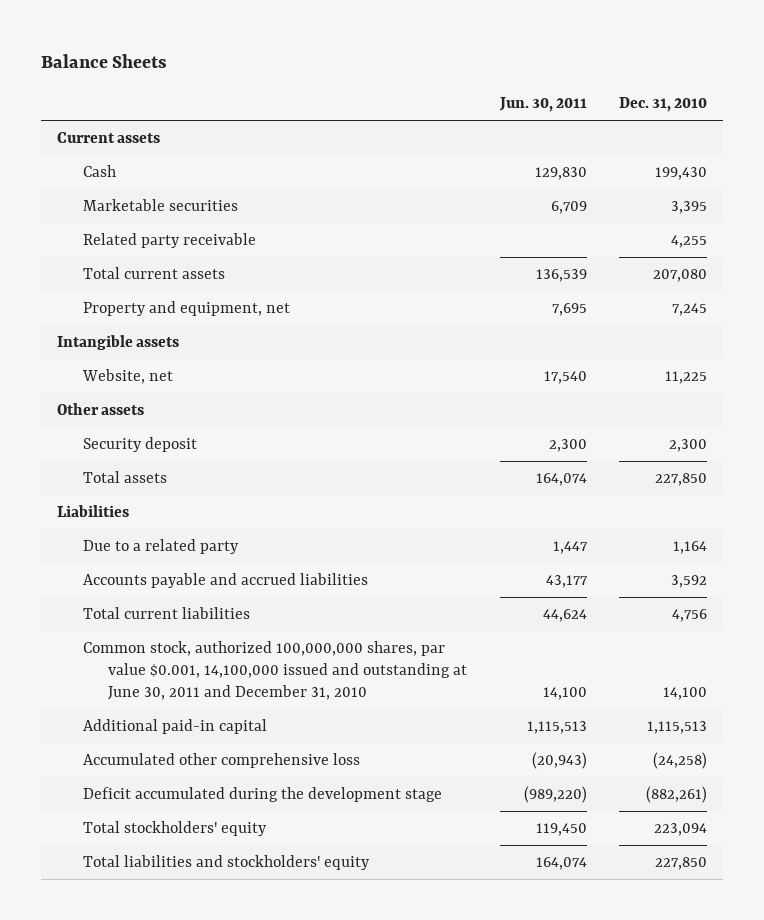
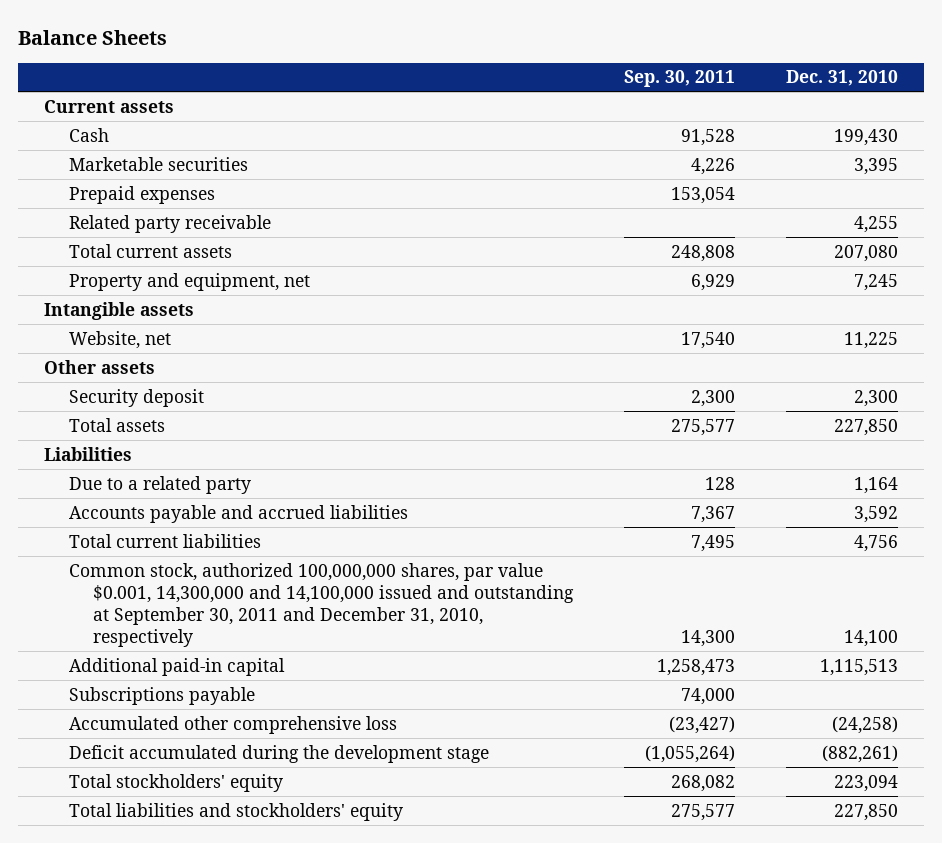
- | Jun. 30, 2011 | Dec. 31, 2010
+ | Sep. 30, 2011 | Dec. 31, 2010
+ Prepaid expenses | 153,054 |
- Common stock, authorized 100,000,000 shares, par value $0.001, 14,100,000 issued and outstanding at June 30, 2011 and December 31, 2010 | 14,100 | 14,100
+ Common stock, authorized 100,000,000 shares, par value $0.001, 14,300,000 and 14,100,000 issued and outstanding at September 30, 2011 and December 31, 2010, respectively | 14,300 | 14,100
+ Subscriptions payable | 74,000 |

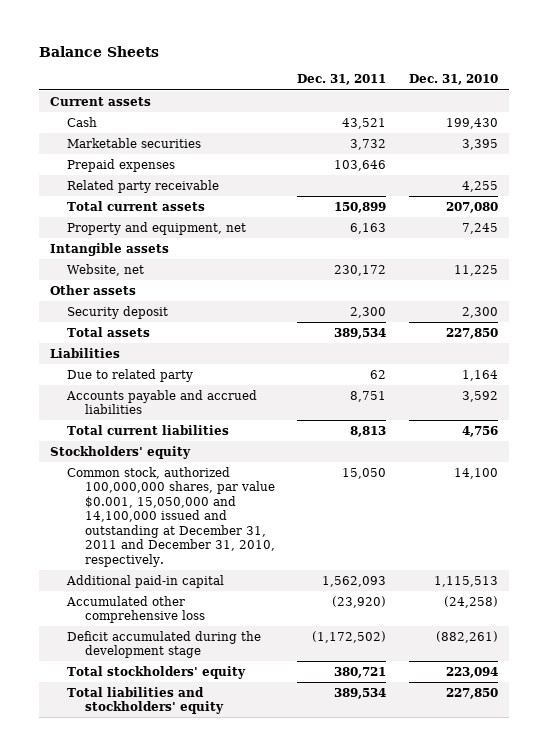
- | Sep. 30, 2011 | Dec. 31, 2010
+ | Dec. 31, 2011 | Dec. 31, 2010
- Due to a related party | 128 | 1,164
+ Due to related party | 62 | 1,164
- Common stock, authorized 100,000,000 shares, par value $0.001, 14,300,000 and 14,100,000 issued and outstanding at September 30, 2011 and December 31, 2010, respectively | 14,300 | 14,100
+ Stockholders' equity
+ Common stock, authorized 100,000,000 shares, par value $0.001, 15,050,000 and 14,100,000 issued and outstanding at December 31, 2011 and December 31, 2010, respectively. | 15,050 | 14,100
- Subscriptions payable | 74,000 |

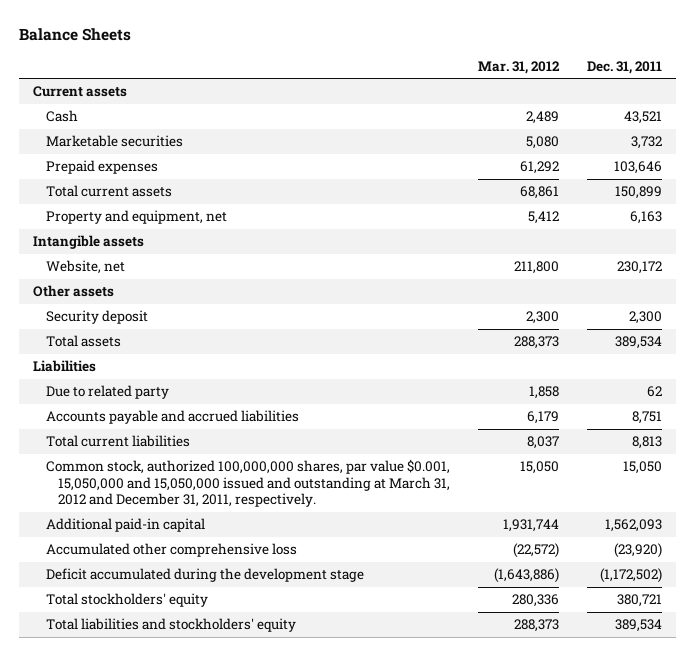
- | Dec. 31, 2011 | Dec. 31, 2010
+ | Mar. 31, 2012 | Dec. 31, 2011
- Related party receivable | | 4,255
- Stockholders' equity
- Common stock, authorized 100,000,000 shares, par value $0.001, 15,050,000 and 14,100,000 issued and outstanding at December 31, 2011 and December 31, 2010, respectively. | 15,050 | 14,100
+ Common stock, authorized 100,000,000 shares, par value $0.001, 15,050,000 and 15,050,000 issued and outstanding at March 31, 2012 and December 31, 2011, respectively. | 15,050 | 15,050

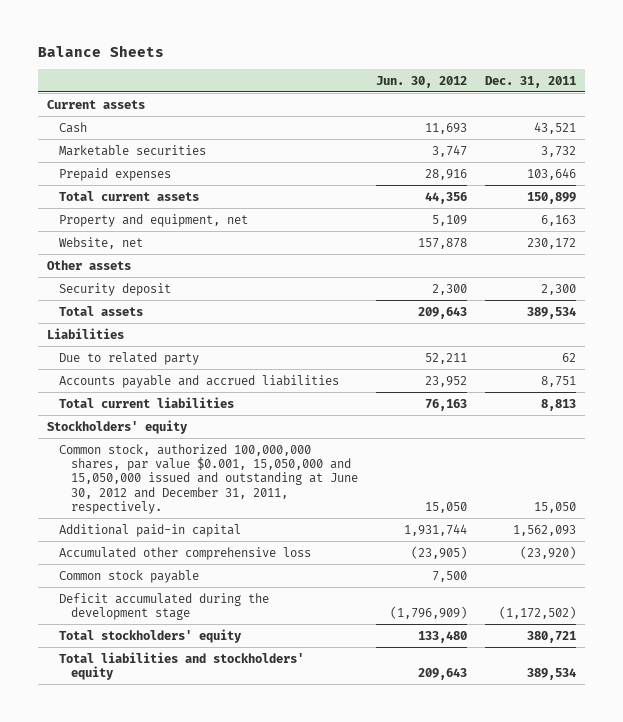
- | Mar. 31, 2012 | Dec. 31, 2011
+ | Jun. 30, 2012 | Dec. 31, 2011
- Intangible assets
- Common stock, authorized 100,000,000 shares, par value $0.001, 15,050,000 and 15,050,000 issued and outstanding at March 31, 2012 and December 31, 2011, respectively. | 15,050 | 15,050
+ Stockholders' equity
+ Common stock, authorized 100,000,000 shares, par value $0.001, 15,050,000 and 15,050,000 issued and outstanding at June 30, 2012 and December 31, 2011, respectively. | 15,050 | 15,050
+ Common stock payable | 7,500 |

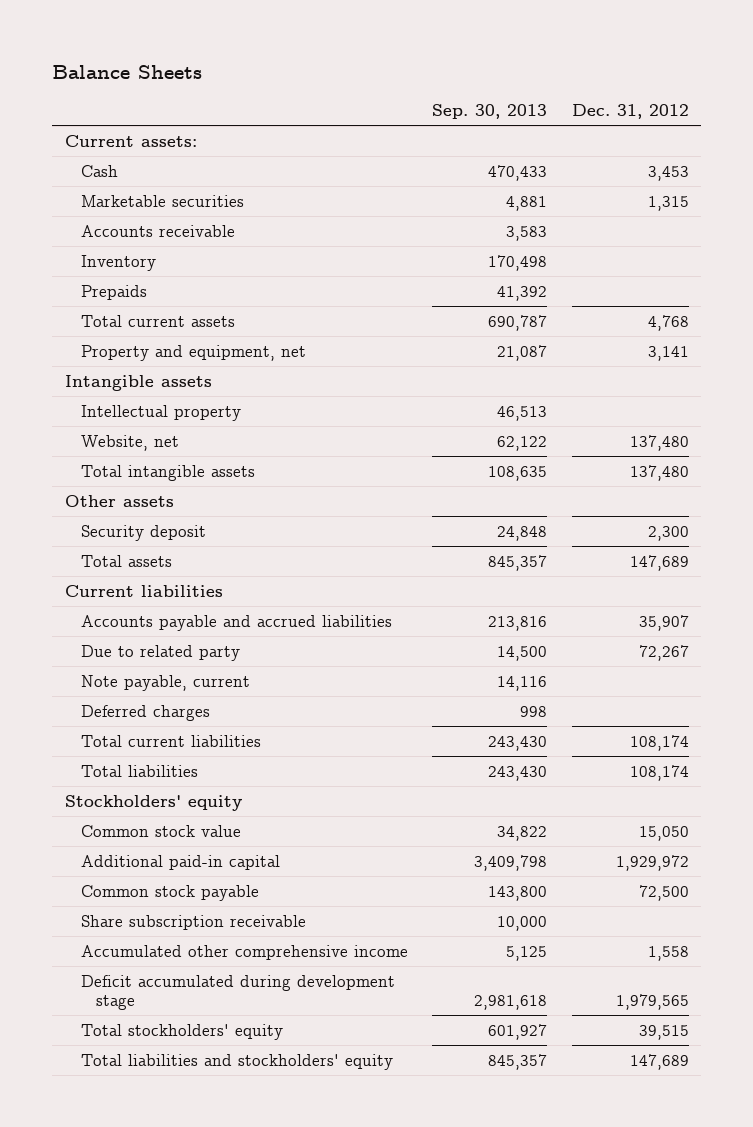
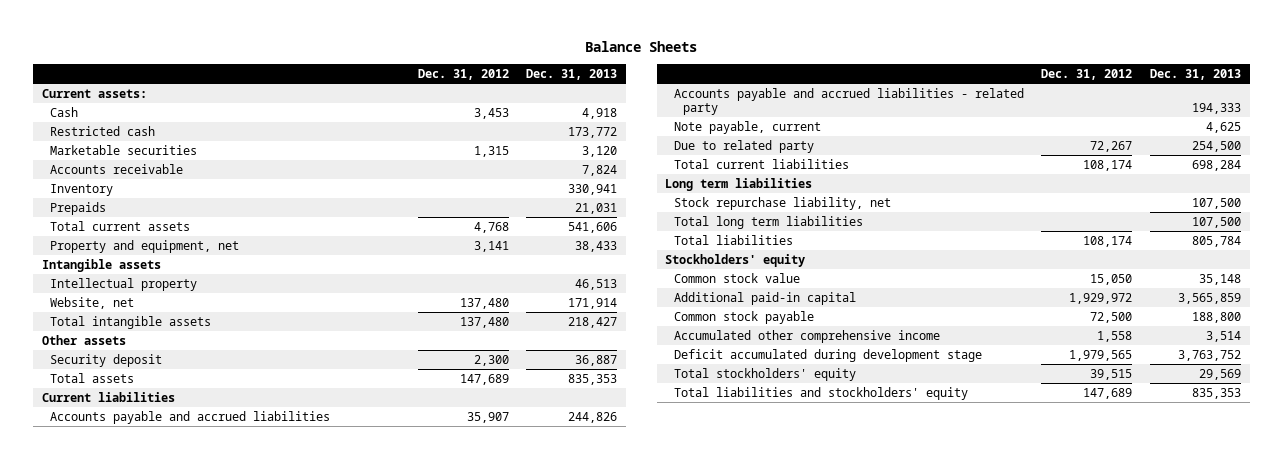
- | Sep. 30, 2013 | Dec. 31, 2012
+ | Dec. 31, 2012 | Dec. 31, 2013
+ Restricted cash | | 173,772
+ Accounts payable and accrued liabilities - related party | | 194,333
- Deferred charges | 998 |
moved down: Due to related party | 72,267 | 254,500
+ Long term liabilities
+ Stock repurchase liability, net | | 107,500
+ Total long term liabilities | | 107,500
- Share subscription receivable | 10,000 |

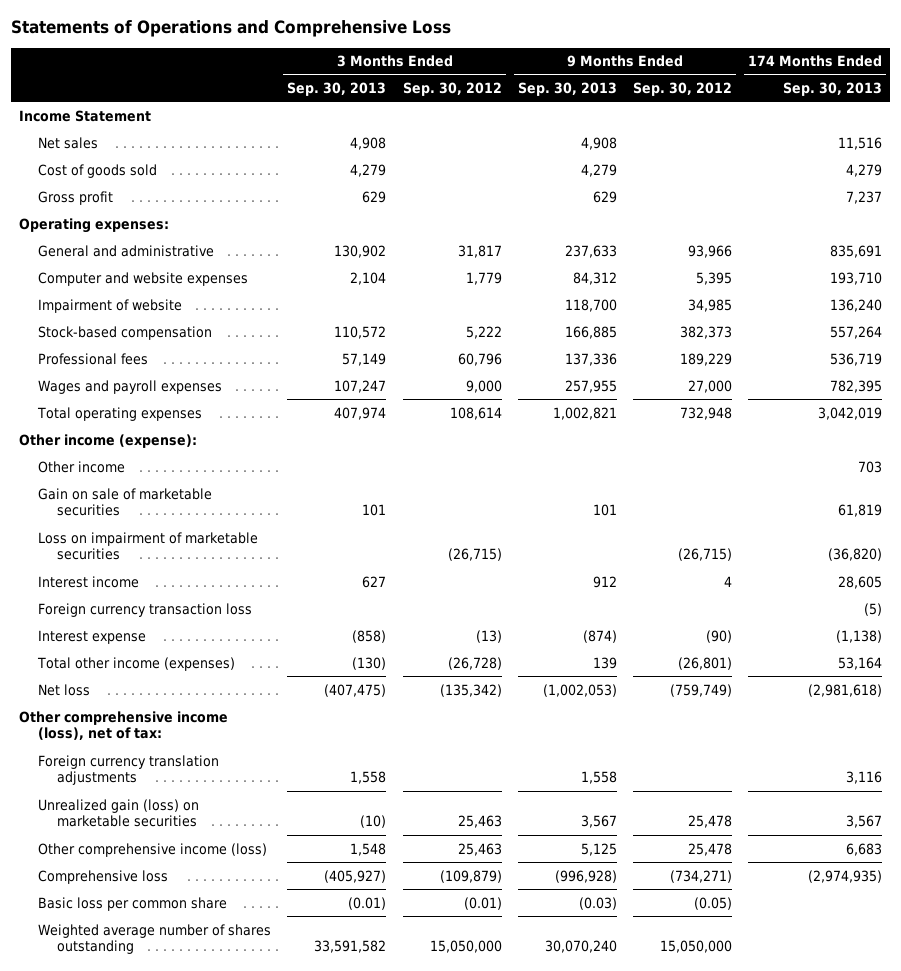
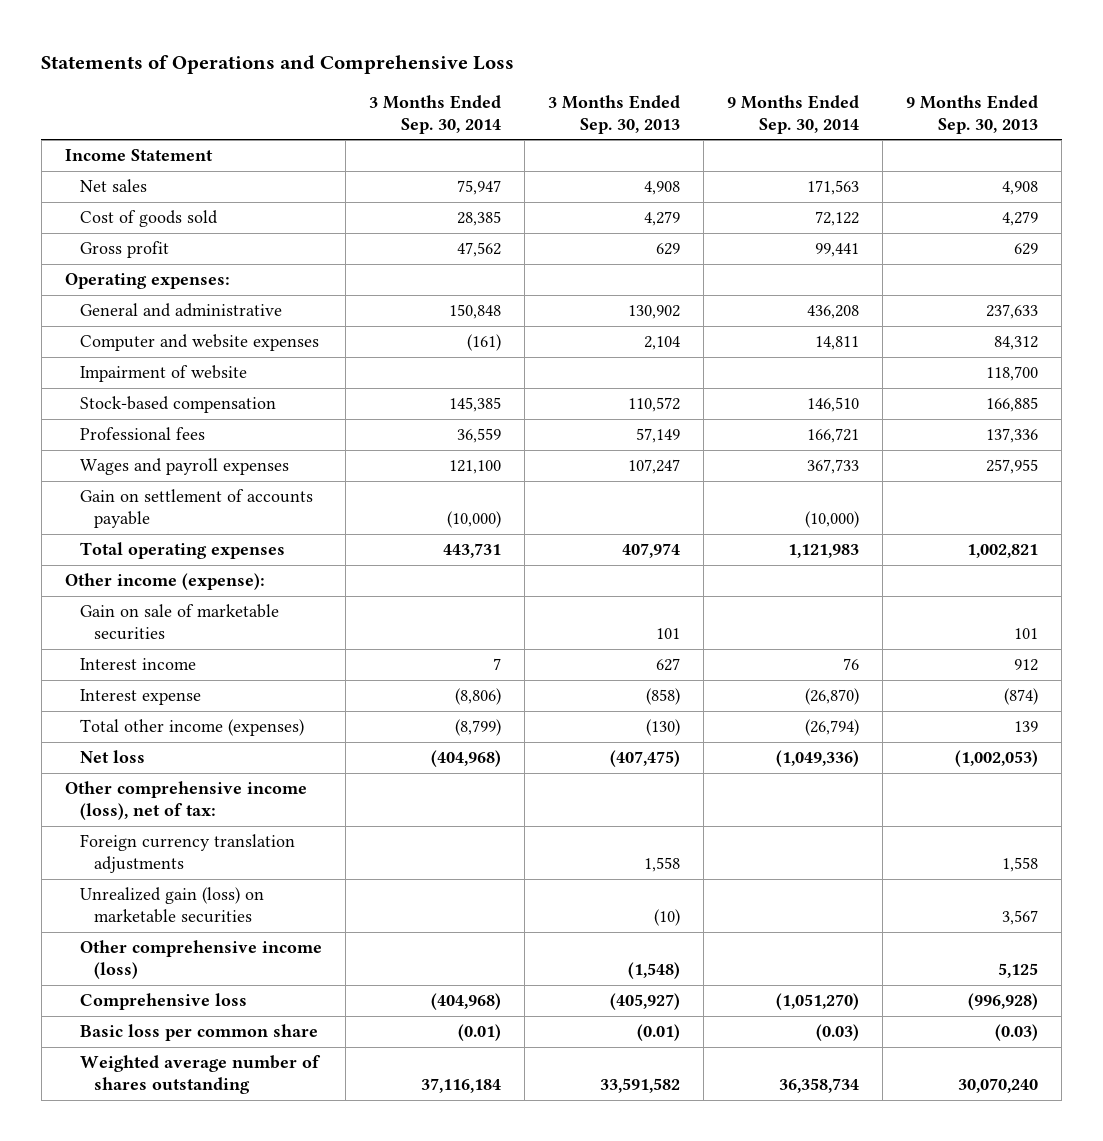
- | 3 Months Ended Sep. 30, 2013 | 3 Months Ended Sep. 30, 2012 | 9 Months Ended Sep. 30, 2013 | 9 Months Ended Sep. 30, 2012 | 174 Months Ended Sep. 30, 2013
+ | 3 Months Ended Sep. 30, 2014 | 3 Months Ended Sep. 30, 2013 | 9 Months Ended Sep. 30, 2014 | 9 Months Ended Sep. 30, 2013
+ Gain on settlement of accounts payable | (10,000) | | (10,000) |
- Other income | | | | | 703
- Loss on impairment of marketable securities | | (26,715) | | (26,715) | (36,820)
- Foreign currency transaction loss | | | | | (5)
- Other comprehensive income (loss) | 1,548 | 25,463 | 5,125 | 25,478 | 6,683
+ Other comprehensive income (loss) | | (1,548) | | 5,125

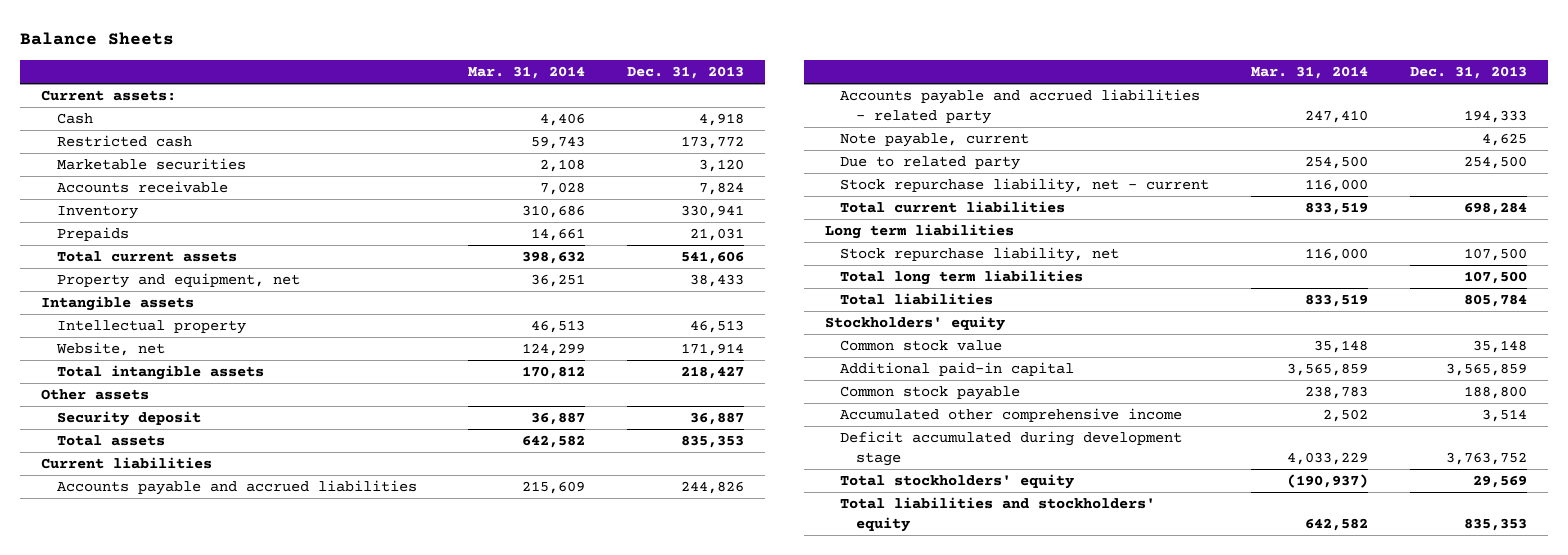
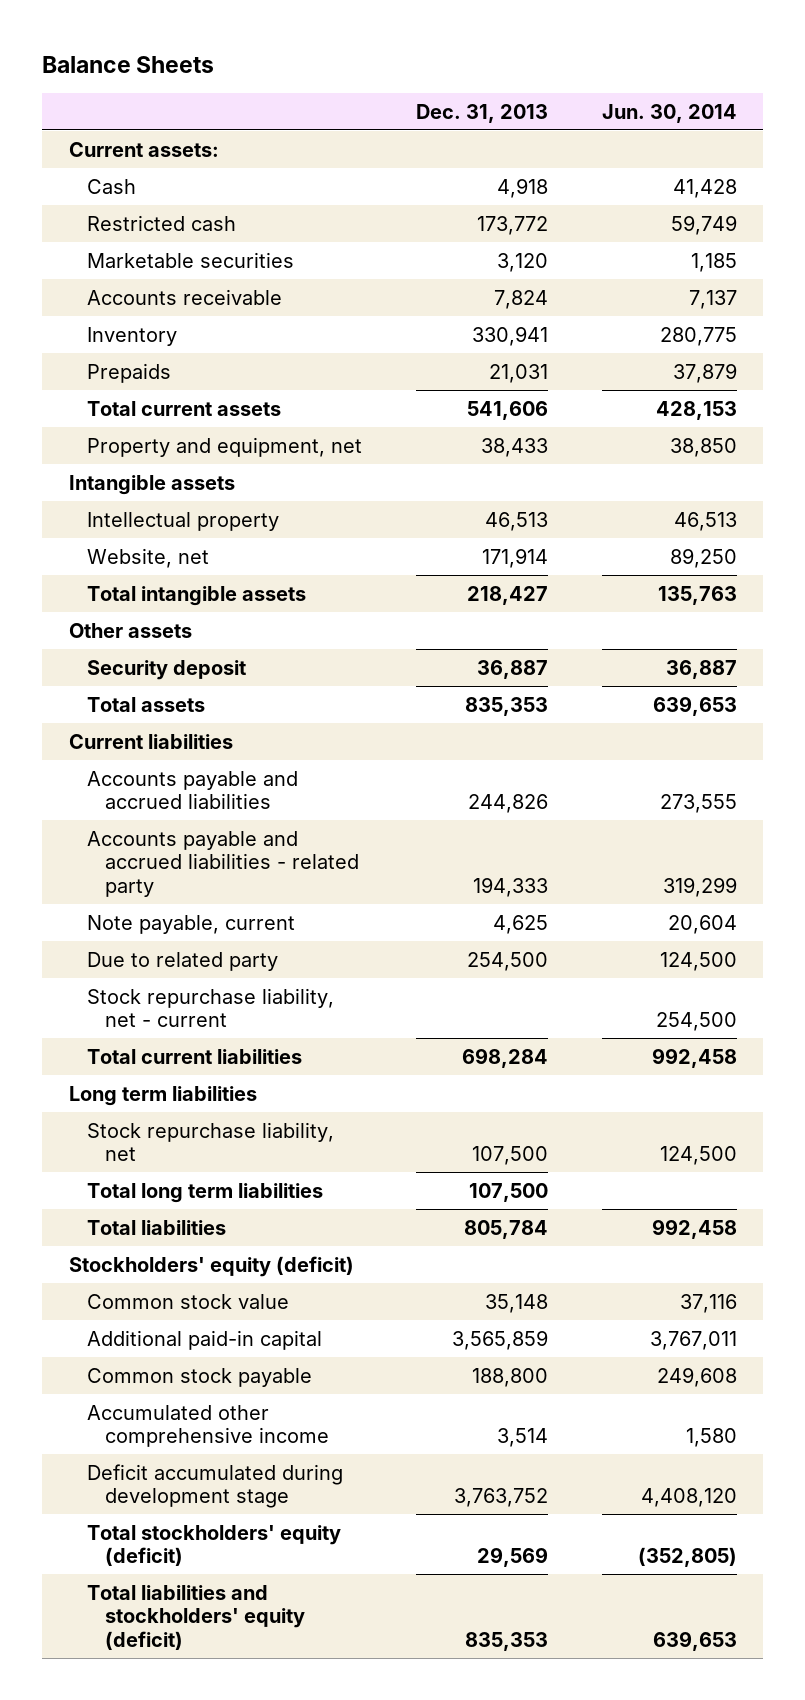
- | Mar. 31, 2014 | Dec. 31, 2013
+ | Dec. 31, 2013 | Jun. 30, 2014
- Stockholders' equity
+ Stockholders' equity (deficit)
- Total stockholders' equity | (190,937) | 29,569
- Total liabilities and stockholders' equity | 642,582 | 835,353
+ Total stockholders' equity (deficit) | 29,569 | (352,805)
+ Total liabilities and stockholders' equity (deficit) | 835,353 | 639,653

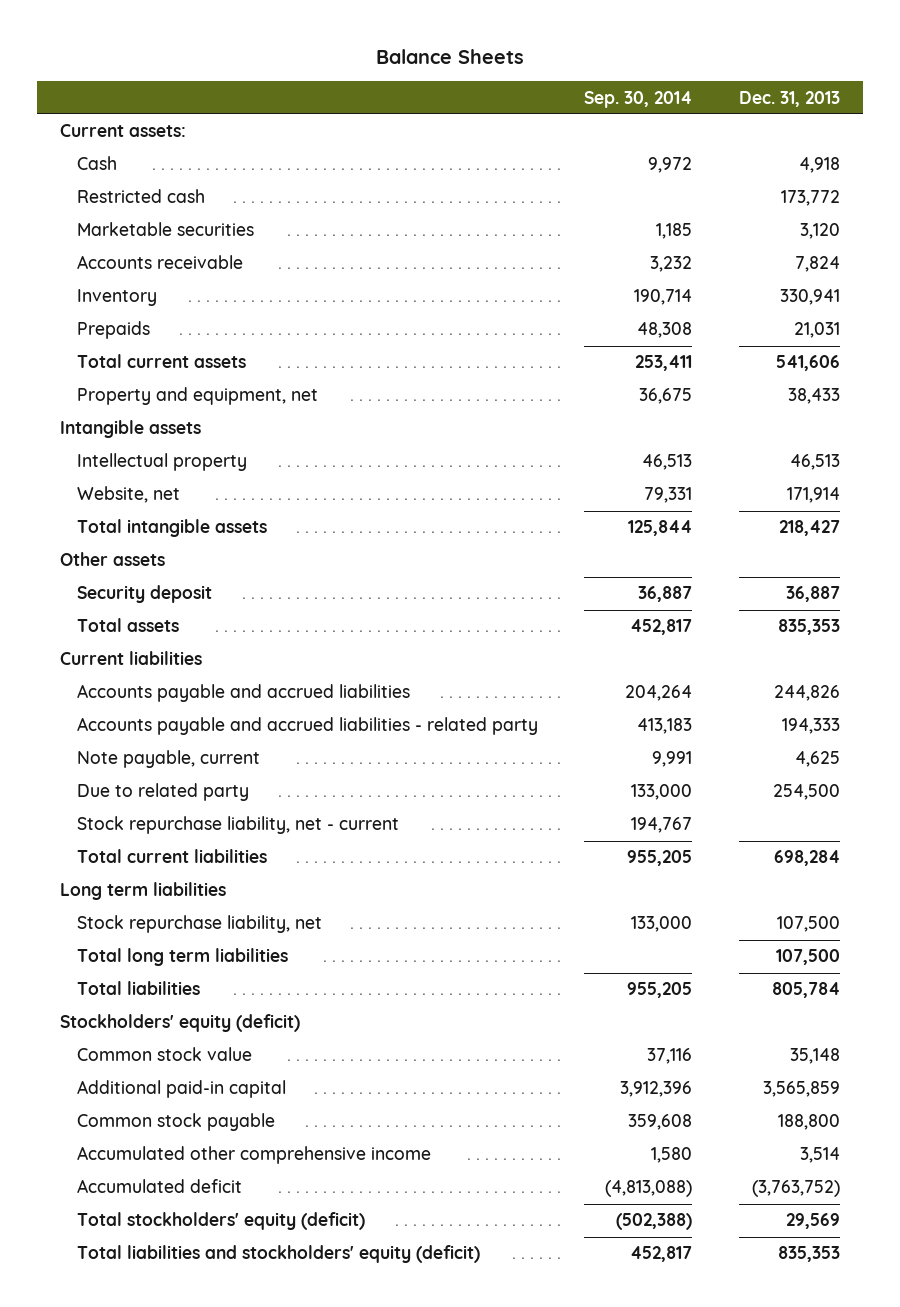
- | Dec. 31, 2013 | Jun. 30, 2014
+ | Sep. 30, 2014 | Dec. 31, 2013
- Deficit accumulated during development stage | 3,763,752 | 4,408,120
+ Accumulated deficit | (4,813,088) | (3,763,752)

